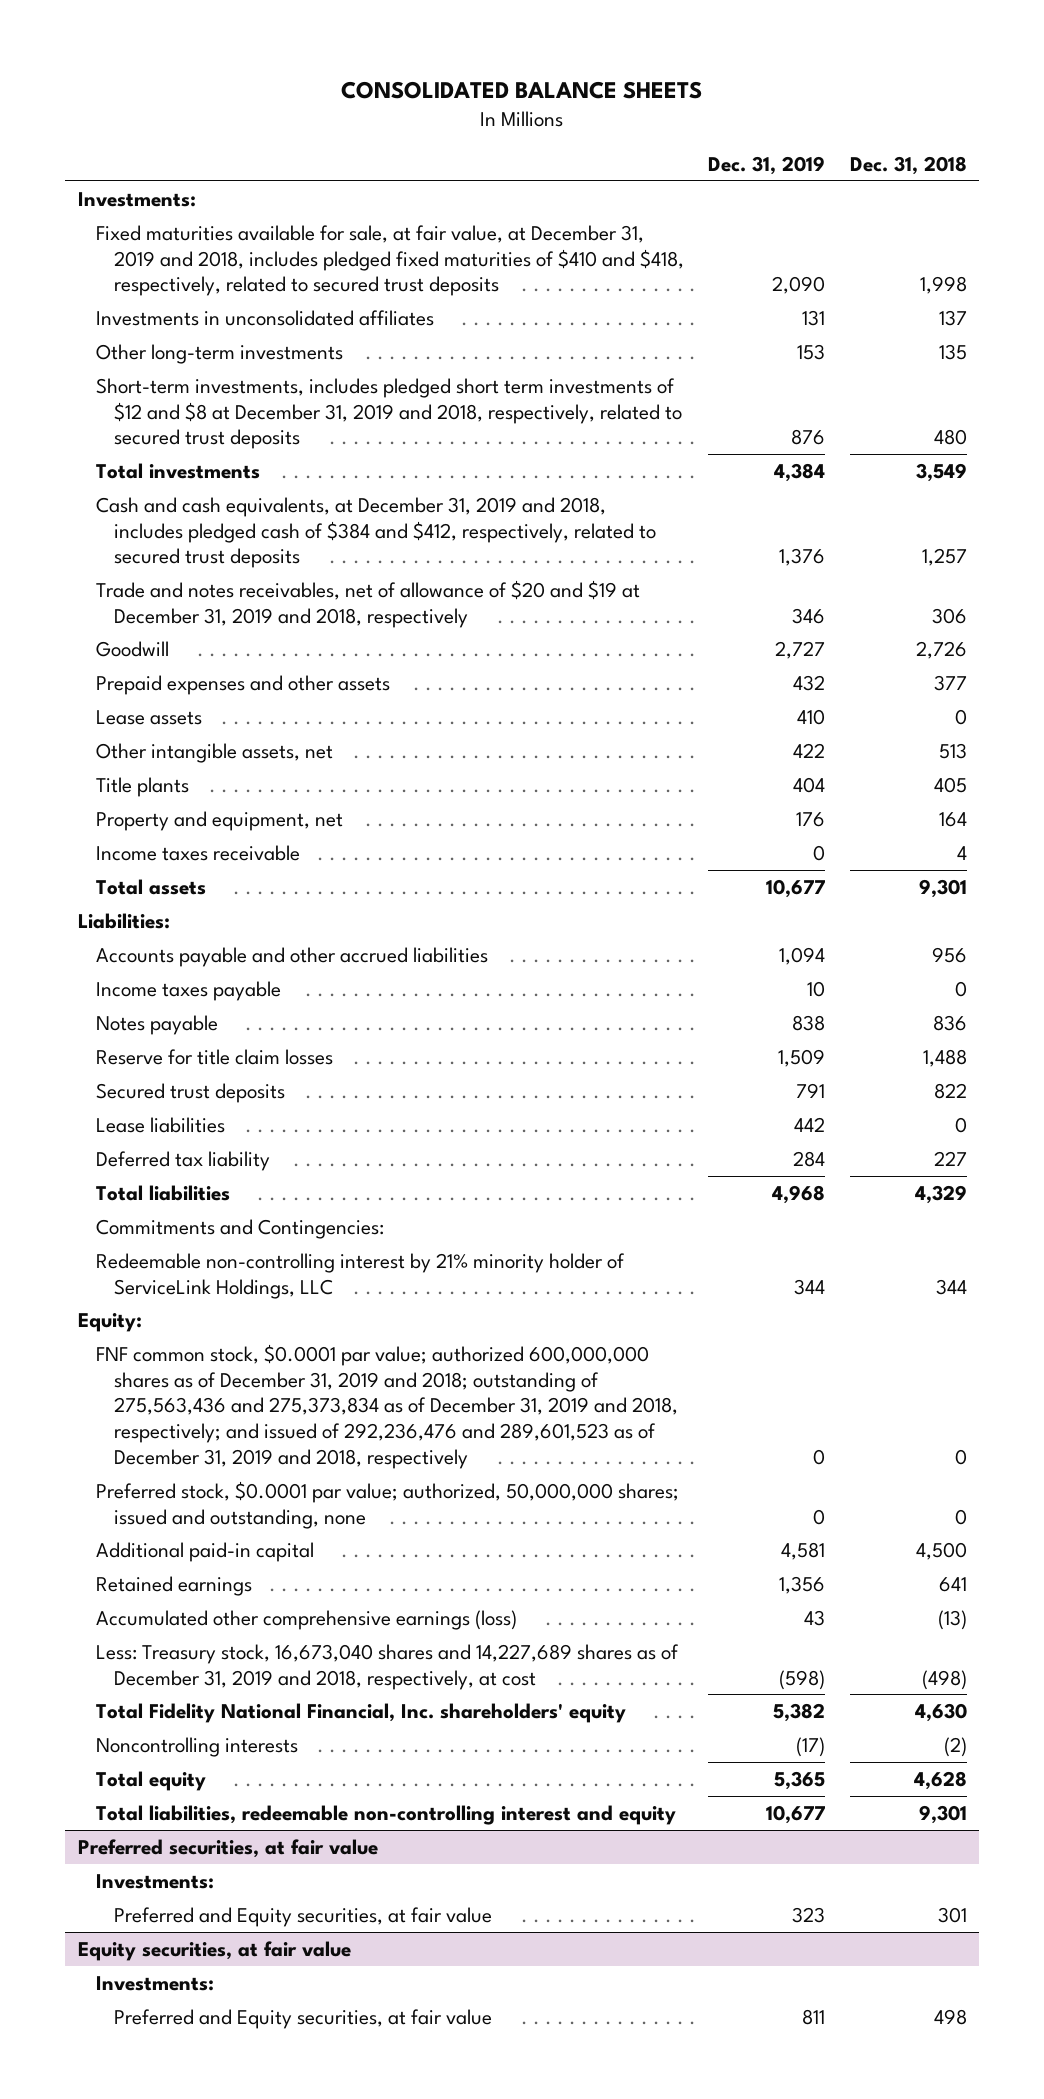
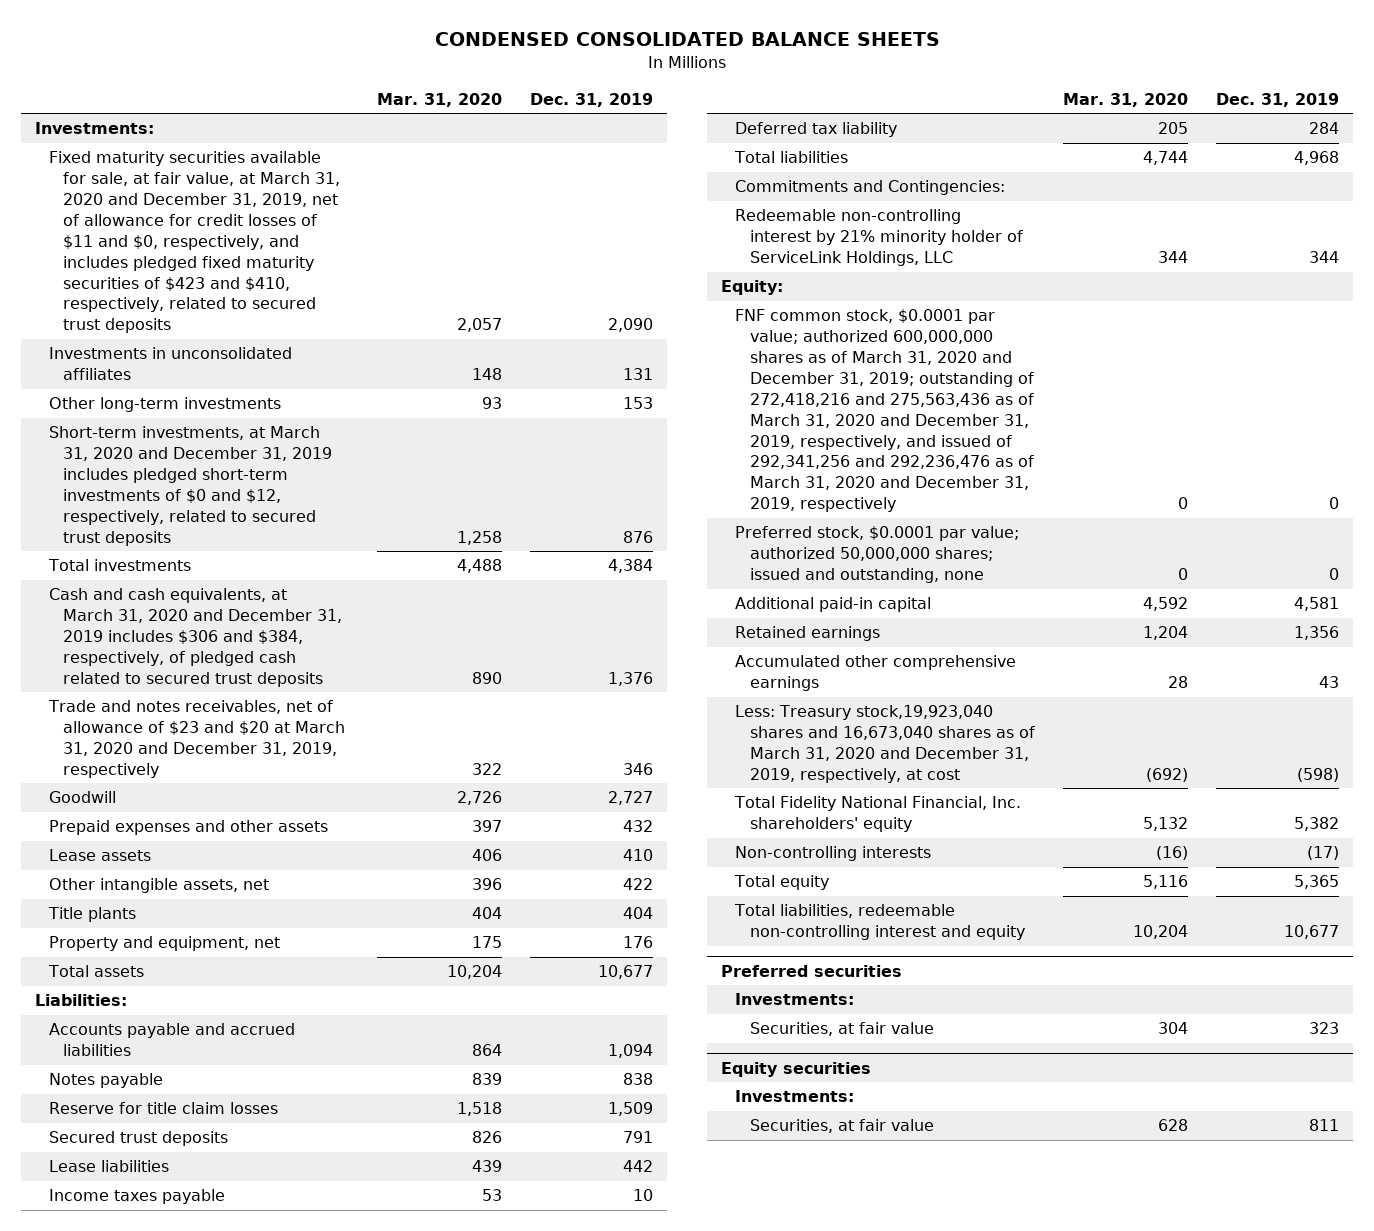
- CONSOLIDATED BALANCE SHEETS
+ CONDENSED CONSOLIDATED BALANCE SHEETS
- | Dec. 31, 2019 | Dec. 31, 2018
+ | Mar. 31, 2020 | Dec. 31, 2019
- Fixed maturities available for sale, at fair value, at December 31, 2019 and 2018, includes pledged fixed maturities of $410 and $418, respectively, related to secured trust deposits | 2,090 | 1,998
+ Fixed maturity securities available for sale, at fair value, at March 31, 2020 and December 31, 2019, net of allowance for credit losses of $11 and $0, respectively, and includes pledged fixed maturity securities of $423 and $410, respectively, related to secured trust deposits | 2,057 | 2,090
- Short-term investments, includes pledged short term investments of $12 and $8 at December 31, 2019 and 2018, respectively, related to secured trust deposits | 876 | 480
+ Short-term investments, at March 31, 2020 and December 31, 2019 includes pledged short-term investments of $0 and $12, respectively, related to secured trust deposits | 1,258 | 876
- Cash and cash equivalents, at December 31, 2019 and 2018, includes pledged cash of $384 and $412, respectively, related to secured trust deposits | 1,376 | 1,257
- Trade and notes receivables, net of allowance of $20 and $19 at December 31, 2019 and 2018, respectively | 346 | 306
+ Cash and cash equivalents, at March 31, 2020 and December 31, 2019 includes $306 and $384, respectively, of pledged cash related to secured trust deposits | 890 | 1,376
+ Trade and notes receivables, net of allowance of $23 and $20 at March 31, 2020 and December 31, 2019, respectively | 322 | 346
- Income taxes receivable | 0 | 4
- Accounts payable and other accrued liabilities | 1,094 | 956
+ Accounts payable and accrued liabilities | 864 | 1,094
moved down: Income taxes payable | 53 | 10
- FNF common stock, $0.0001 par value; authorized 600,000,000 shares as of December 31, 2019 and 2018; outstanding of 275,563,436 and 275,373,834 as of December 31, 2019 and 2018, respectively; and issued of 292,236,476 and 289,601,523 as of December 31, 2019 and 2018, respectively | 0 | 0
- Preferred stock, $0.0001 par value; authorized, 50,000,000 shares; issued and outstanding, none | 0 | 0
+ FNF common stock, $0.0001 par value; authorized 600,000,000 shares as of March 31, 2020 and December 31, 2019; outstanding of 272,418,216 and 275,563,436 as of March 31, 2020 and December 31, 2019, respectively, and issued of 292,341,256 and 292,236,476 as of March 31, 2020 and December 31, 2019, respectively | 0 | 0
+ Preferred stock, $0.0001 par value; authorized 50,000,000 shares; issued and outstanding, none | 0 | 0
- Accumulated other comprehensive earnings (loss) | 43 | (13)
- Less: Treasury stock, 16,673,040 shares and 14,227,689 shares as of December 31, 2019 and 2018, respectively, at cost | (598) | (498)
+ Accumulated other comprehensive earnings | 28 | 43
+ Less: Treasury stock,19,923,040 shares and 16,673,040 shares as of March 31, 2020 and December 31, 2019, respectively, at cost | (692) | (598)
- Noncontrolling interests | (17) | (2)
+ Non-controlling interests | (16) | (17)
- Preferred securities, at fair value
+ Preferred securities
- Preferred and Equity securities, at fair value | 323 | 301
- Equity securities, at fair value
+ Securities, at fair value | 304 | 323
+ Equity securities
- Preferred and Equity securities, at fair value | 811 | 498
+ Securities, at fair value | 628 | 811

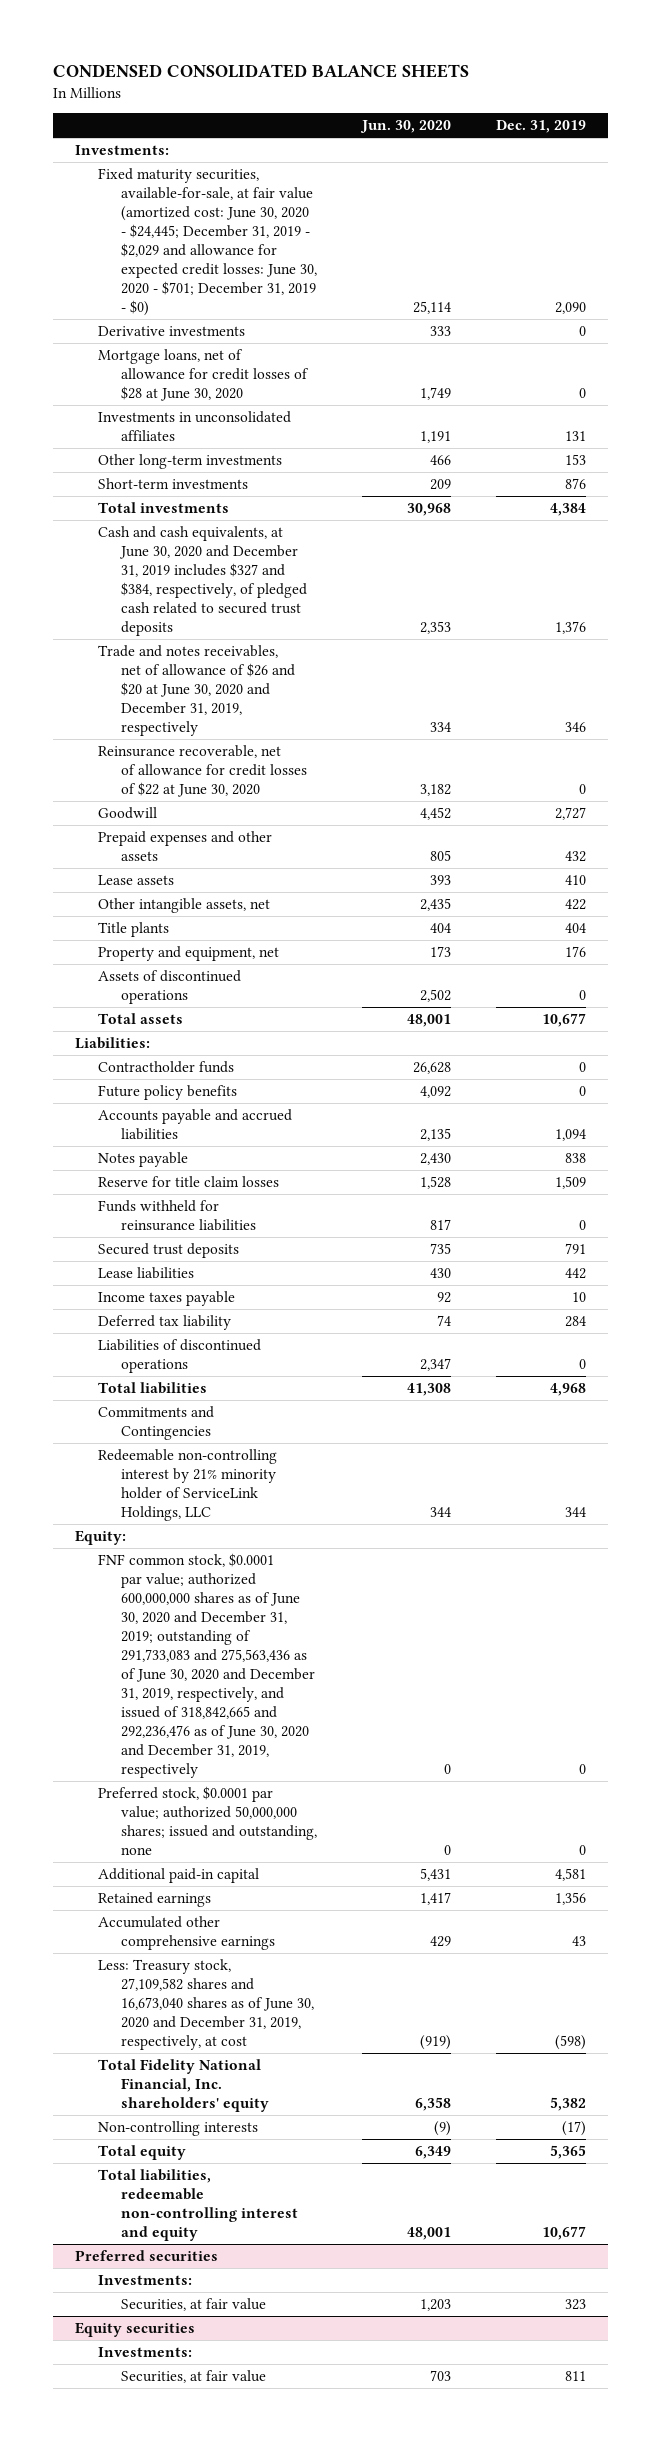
- | Mar. 31, 2020 | Dec. 31, 2019
+ | Jun. 30, 2020 | Dec. 31, 2019
- Fixed maturity securities available for sale, at fair value, at March 31, 2020 and December 31, 2019, net of allowance for credit losses of $11 and $0, respectively, and includes pledged fixed maturity securities of $423 and $410, respectively, related to secured trust deposits | 2,057 | 2,090
+ Fixed maturity securities, available-for-sale, at fair value (amortized cost: June 30, 2020 - $24,445; December 31, 2019 - $2,029 and allowance for expected credit losses: June 30, 2020 - $701; December 31, 2019 - $0) | 25,114 | 2,090
+ Derivative investments | 333 | 0
+ Mortgage loans, net of allowance for credit losses of $28 at June 30, 2020 | 1,749 | 0
- Short-term investments, at March 31, 2020 and December 31, 2019 includes pledged short-term investments of $0 and $12, respectively, related to secured trust deposits | 1,258 | 876
+ Short-term investments | 209 | 876
- Cash and cash equivalents, at March 31, 2020 and December 31, 2019 includes $306 and $384, respectively, of pledged cash related to secured trust deposits | 890 | 1,376
- Trade and notes receivables, net of allowance of $23 and $20 at March 31, 2020 and December 31, 2019, respectively | 322 | 346
+ Cash and cash equivalents, at June 30, 2020 and December 31, 2019 includes $327 and $384, respectively, of pledged cash related to secured trust deposits | 2,353 | 1,376
+ Trade and notes receivables, net of allowance of $26 and $20 at June 30, 2020 and December 31, 2019, respectively | 334 | 346
+ Reinsurance recoverable, net of allowance for credit losses of $22 at June 30, 2020 | 3,182 | 0
+ Assets of discontinued operations | 2,502 | 0
+ Contractholder funds | 26,628 | 0
+ Future policy benefits | 4,092 | 0
+ Funds withheld for reinsurance liabilities | 817 | 0
+ Liabilities of discontinued operations | 2,347 | 0
- Commitments and Contingencies:
+ Commitments and Contingencies
- FNF common stock, $0.0001 par value; authorized 600,000,000 shares as of March 31, 2020 and December 31, 2019; outstanding of 272,418,216 and 275,563,436 as of March 31, 2020 and December 31, 2019, respectively, and issued of 292,341,256 and 292,236,476 as of March 31, 2020 and December 31, 2019, respectively | 0 | 0
+ FNF common stock, $0.0001 par value; authorized 600,000,000 shares as of June 30, 2020 and December 31, 2019; outstanding of 291,733,083 and 275,563,436 as of June 30, 2020 and December 31, 2019, respectively, and issued of 318,842,665 and 292,236,476 as of June 30, 2020 and December 31, 2019, respectively | 0 | 0
- Less: Treasury stock,19,923,040 shares and 16,673,040 shares as of March 31, 2020 and December 31, 2019, respectively, at cost | (692) | (598)
+ Less: Treasury stock, 27,109,582 shares and 16,673,040 shares as of June 30, 2020 and December 31, 2019, respectively, at cost | (919) | (598)

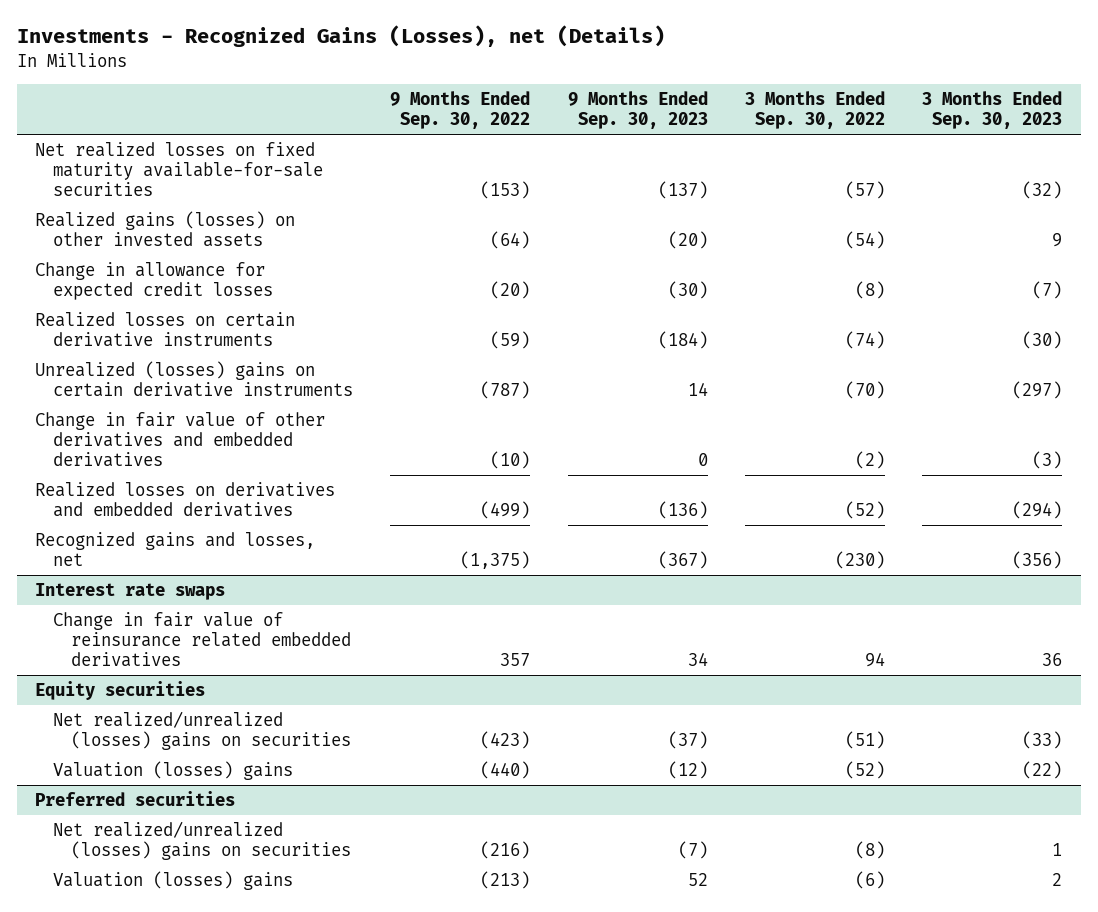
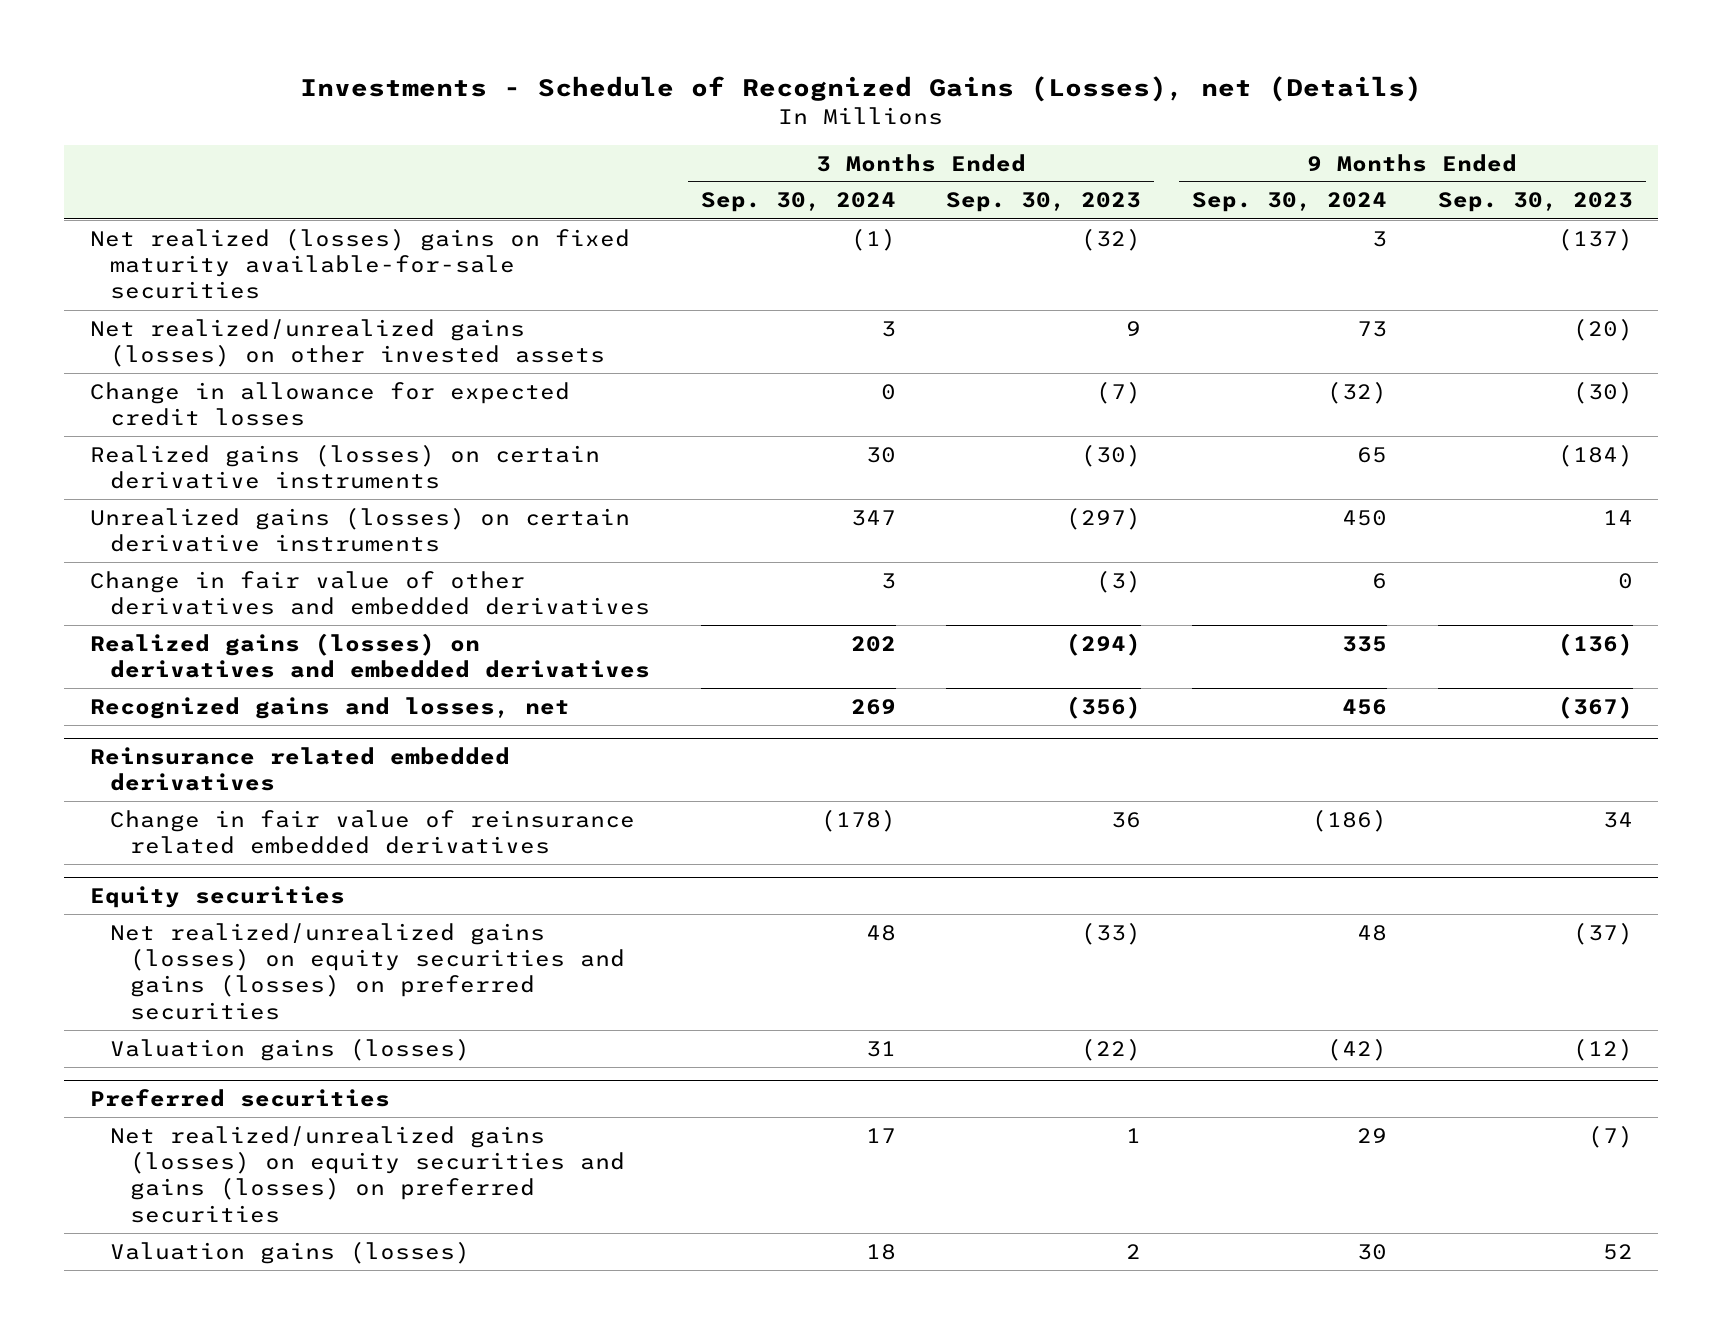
- Investments - Recognized Gains (Losses), net (Details)
+ Investments - Schedule of Recognized Gains (Losses), net (Details)
- | 9 Months Ended Sep. 30, 2022 | 9 Months Ended Sep. 30, 2023 | 3 Months Ended Sep. 30, 2022 | 3 Months Ended Sep. 30, 2023
+ | 3 Months Ended Sep. 30, 2024 | 3 Months Ended Sep. 30, 2023 | 9 Months Ended Sep. 30, 2024 | 9 Months Ended Sep. 30, 2023
- Net realized losses on fixed maturity available-for-sale securities | (153) | (137) | (57) | (32)
- Realized gains (losses) on other invested assets | (64) | (20) | (54) | 9
+ Net realized (losses) gains on fixed maturity available-for-sale securities | (1) | (32) | 3 | (137)
+ Net realized/unrealized gains (losses) on other invested assets | 3 | 9 | 73 | (20)
- Realized losses on certain derivative instruments | (59) | (184) | (74) | (30)
- Unrealized (losses) gains on certain derivative instruments | (787) | 14 | (70) | (297)
+ Realized gains (losses) on certain derivative instruments | 30 | (30) | 65 | (184)
+ Unrealized gains (losses) on certain derivative instruments | 347 | (297) | 450 | 14
- Realized losses on derivatives and embedded derivatives | (499) | (136) | (52) | (294)
+ Realized gains (losses) on derivatives and embedded derivatives | 202 | (294) | 335 | (136)
- Interest rate swaps
+ Reinsurance related embedded derivatives
@ Equity securities
- Net realized/unrealized (losses) gains on securities | (423) | (37) | (51) | (33)
- Valuation (losses) gains | (440) | (12) | (52) | (22)
+ Net realized/unrealized gains (losses) on equity securities and gains (losses) on preferred securities | 48 | (33) | 48 | (37)
+ Valuation gains (losses) | 31 | (22) | (42) | (12)
@ Preferred securities
- Net realized/unrealized (losses) gains on securities | (216) | (7) | (8) | 1
- Valuation (losses) gains | (213) | 52 | (6) | 2
+ Net realized/unrealized gains (losses) on equity securities and gains (losses) on preferred securities | 17 | 1 | 29 | (7)
+ Valuation gains (losses) | 18 | 2 | 30 | 52

